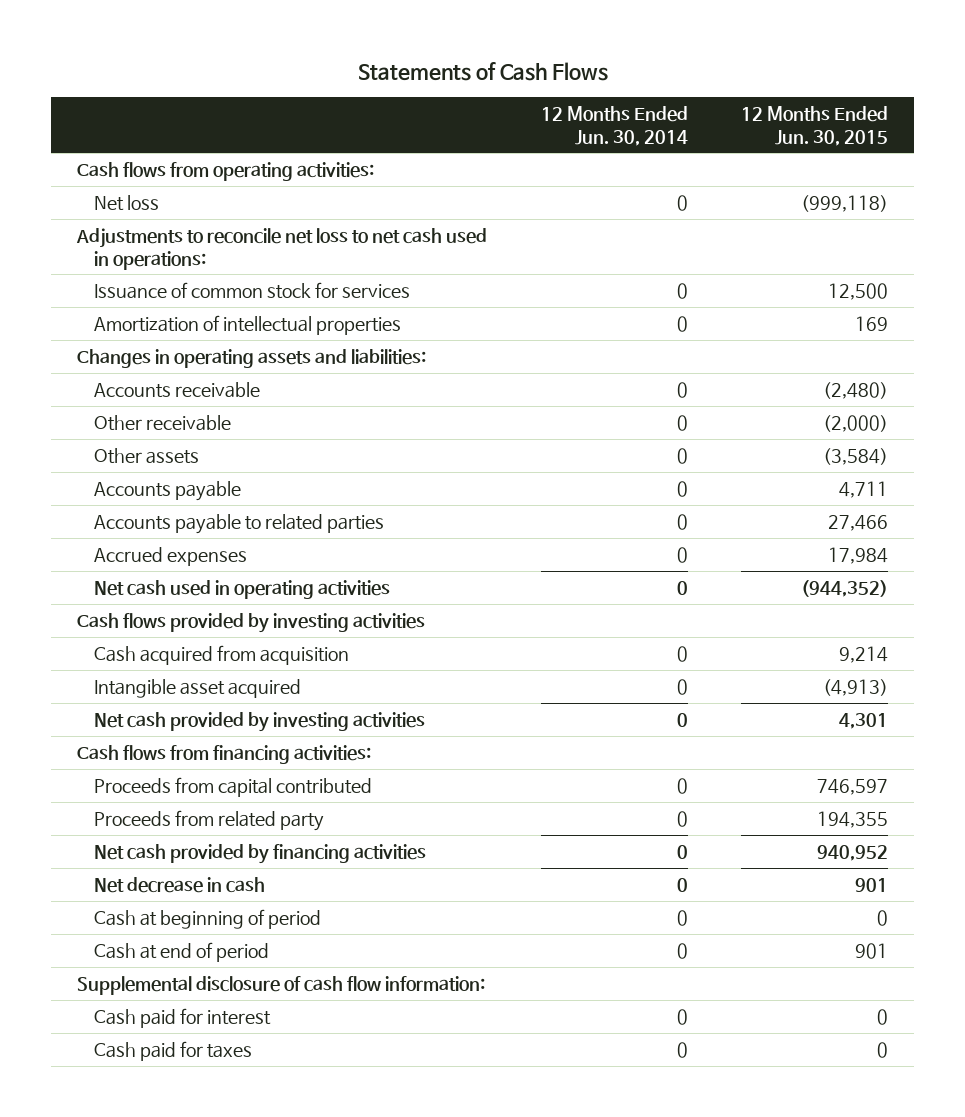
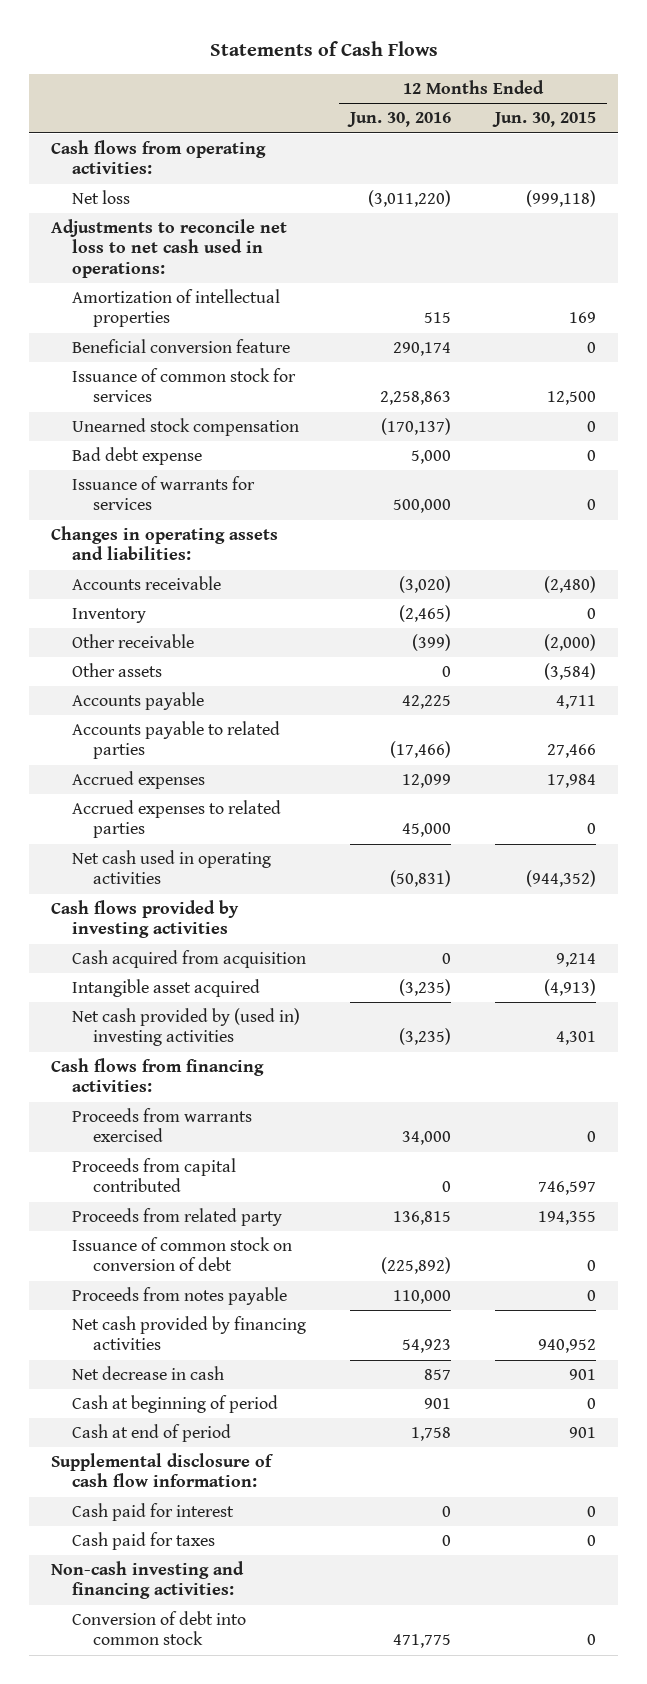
- | 12 Months Ended Jun. 30, 2014 | 12 Months Ended Jun. 30, 2015
+ | 12 Months Ended Jun. 30, 2016 | 12 Months Ended Jun. 30, 2015
+ Beneficial conversion feature | 290,174 | 0
moved down: Issuance of common stock for services | 2,258,863 | 12,500
+ Unearned stock compensation | (170,137) | 0
+ Bad debt expense | 5,000 | 0
+ Issuance of warrants for services | 500,000 | 0
+ Inventory | (2,465) | 0
+ Accrued expenses to related parties | 45,000 | 0
- Net cash provided by investing activities | 0 | 4,301
+ Net cash provided by (used in) investing activities | (3,235) | 4,301
+ Proceeds from warrants exercised | 34,000 | 0
+ Issuance of common stock on conversion of debt | (225,892) | 0
+ Proceeds from notes payable | 110,000 | 0
+ Non-cash investing and financing activities:
+ Conversion of debt into common stock | 471,775 | 0

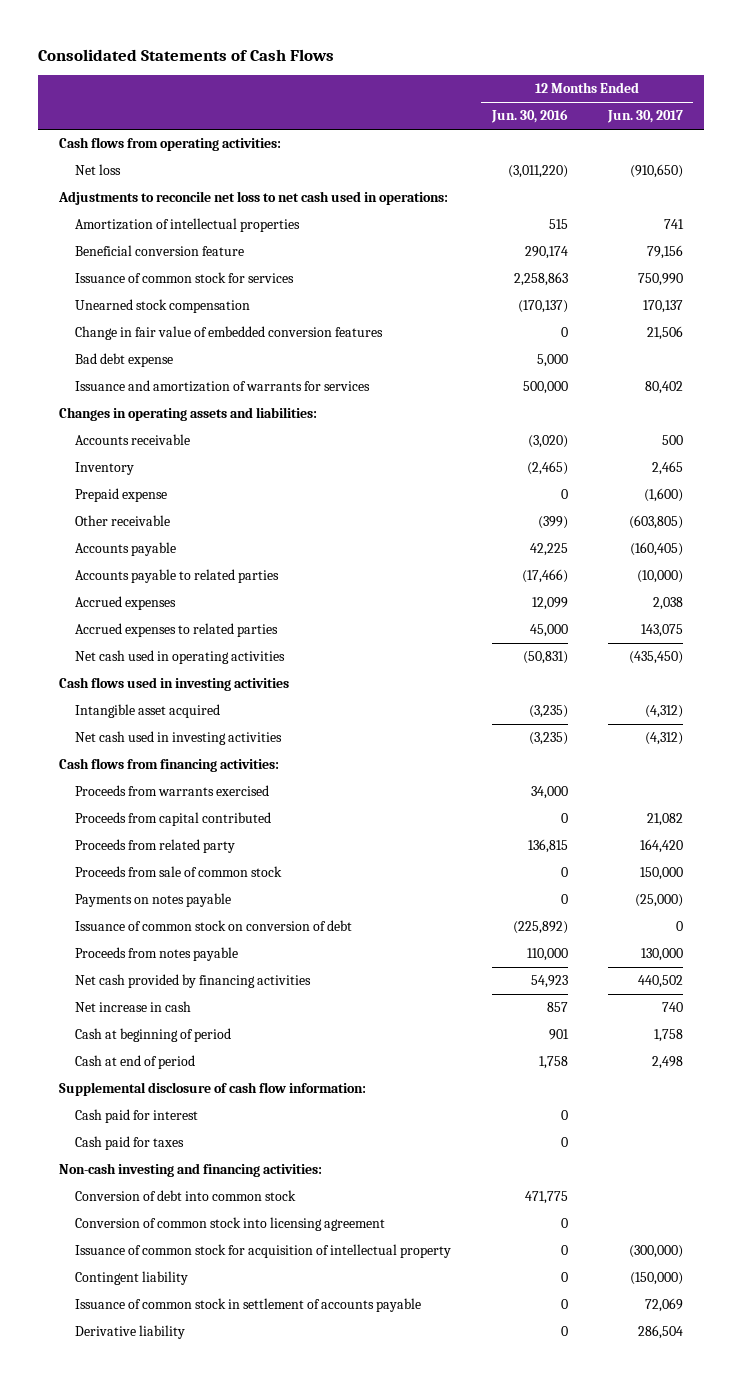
- Statements of Cash Flows
+ Consolidated Statements of Cash Flows
- | 12 Months Ended Jun. 30, 2016 | 12 Months Ended Jun. 30, 2015
+ | 12 Months Ended Jun. 30, 2016 | 12 Months Ended Jun. 30, 2017
+ Change in fair value of embedded conversion features | 0 | 21,506
- Issuance of warrants for services | 500,000 | 0
+ Issuance and amortization of warrants for services | 500,000 | 80,402
+ Prepaid expense | 0 | (1,600)
- Other assets | 0 | (3,584)
- Cash flows provided by investing activities
- Cash acquired from acquisition | 0 | 9,214
+ Cash flows used in investing activities
- Net cash provided by (used in) investing activities | (3,235) | 4,301
+ Net cash used in investing activities | (3,235) | (4,312)
+ Proceeds from sale of common stock | 0 | 150,000
+ Payments on notes payable | 0 | (25,000)
- Net decrease in cash | 857 | 901
+ Net increase in cash | 857 | 740
+ Conversion of common stock into licensing agreement | 0 |
+ Issuance of common stock for acquisition of intellectual property | 0 | (300,000)
+ Contingent liability | 0 | (150,000)
+ Issuance of common stock in settlement of accounts payable | 0 | 72,069
+ Derivative liability | 0 | 286,504

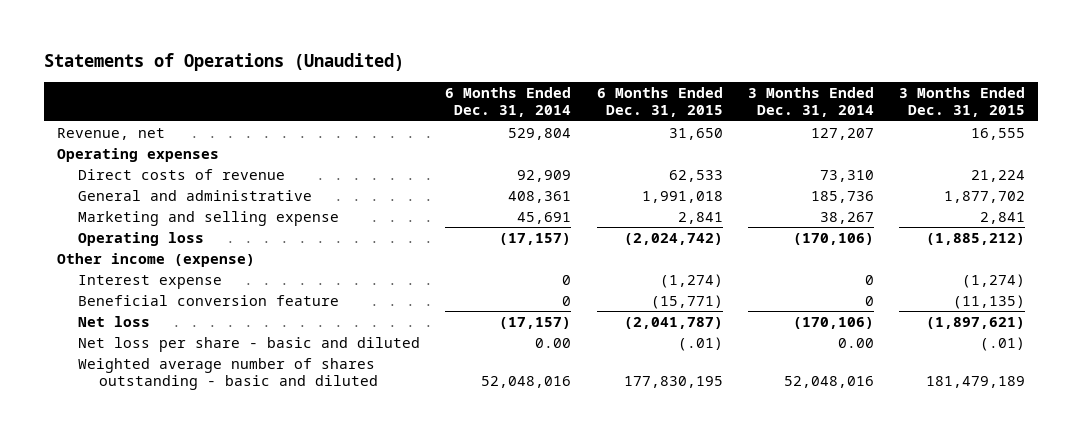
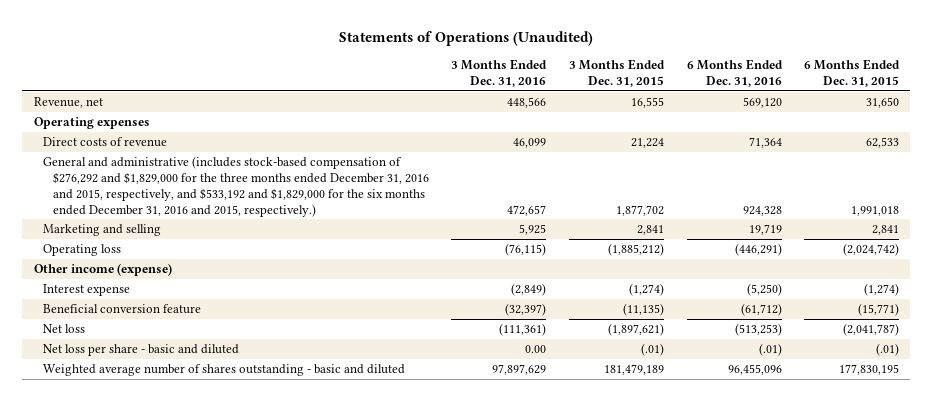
- | 6 Months Ended Dec. 31, 2014 | 6 Months Ended Dec. 31, 2015 | 3 Months Ended Dec. 31, 2014 | 3 Months Ended Dec. 31, 2015
+ | 3 Months Ended Dec. 31, 2016 | 3 Months Ended Dec. 31, 2015 | 6 Months Ended Dec. 31, 2016 | 6 Months Ended Dec. 31, 2015
- General and administrative | 408,361 | 1,991,018 | 185,736 | 1,877,702
- Marketing and selling expense | 45,691 | 2,841 | 38,267 | 2,841
+ General and administrative (includes stock-based compensation of $276,292 and $1,829,000 for the three months ended December 31, 2016 and 2015, respectively, and $533,192 and $1,829,000 for the six months ended December 31, 2016 and 2015, respectively.) | 472,657 | 1,877,702 | 924,328 | 1,991,018
+ Marketing and selling | 5,925 | 2,841 | 19,719 | 2,841

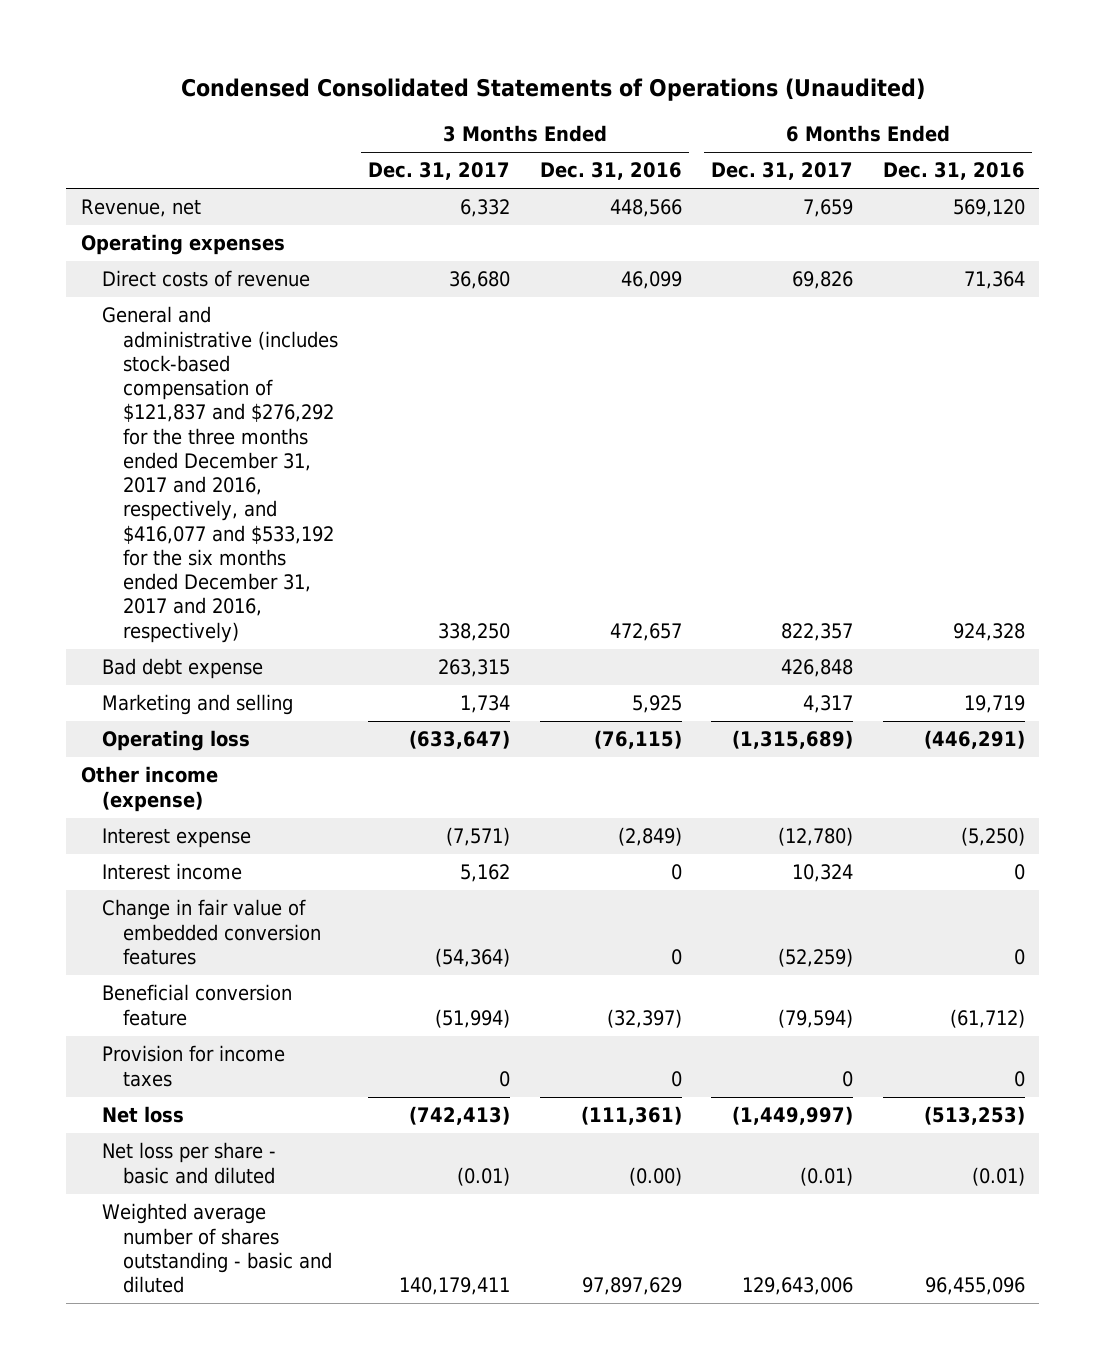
- Statements of Operations (Unaudited)
+ Condensed Consolidated Statements of Operations (Unaudited)
- | 3 Months Ended Dec. 31, 2016 | 3 Months Ended Dec. 31, 2015 | 6 Months Ended Dec. 31, 2016 | 6 Months Ended Dec. 31, 2015
+ | 3 Months Ended Dec. 31, 2017 | 3 Months Ended Dec. 31, 2016 | 6 Months Ended Dec. 31, 2017 | 6 Months Ended Dec. 31, 2016
- General and administrative (includes stock-based compensation of $276,292 and $1,829,000 for the three months ended December 31, 2016 and 2015, respectively, and $533,192 and $1,829,000 for the six months ended December 31, 2016 and 2015, respectively.) | 472,657 | 1,877,702 | 924,328 | 1,991,018
+ General and administrative (includes stock-based compensation of $121,837 and $276,292 for the three months ended December 31, 2017 and 2016, respectively, and $416,077 and $533,192 for the six months ended December 31, 2017 and 2016, respectively) | 338,250 | 472,657 | 822,357 | 924,328
+ Bad debt expense | 263,315 | | 426,848 |
+ Interest income | 5,162 | 0 | 10,324 | 0
+ Change in fair value of embedded conversion features | (54,364) | 0 | (52,259) | 0
+ Provision for income taxes | 0 | 0 | 0 | 0
- Net loss per share - basic and diluted | 0.00 | (.01) | (.01) | (.01)
+ Net loss per share - basic and diluted | (0.01) | (0.00) | (0.01) | (0.01)

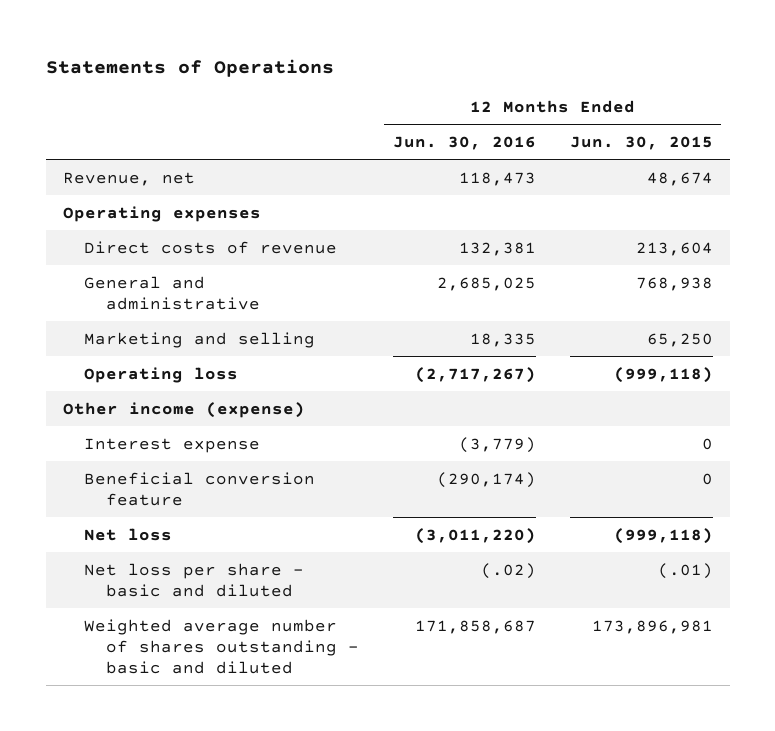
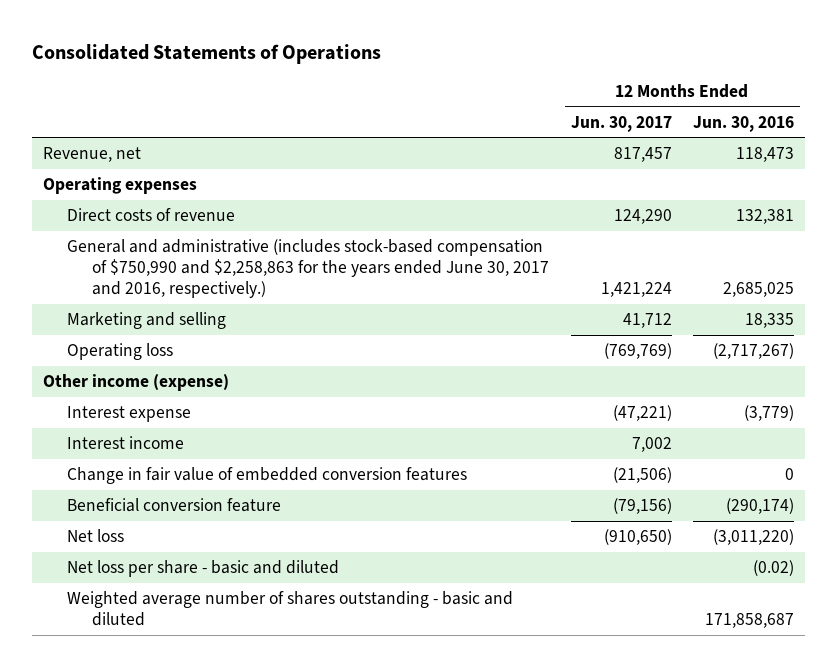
- Statements of Operations
+ Consolidated Statements of Operations
- | 12 Months Ended Jun. 30, 2016 | 12 Months Ended Jun. 30, 2015
+ | 12 Months Ended Jun. 30, 2017 | 12 Months Ended Jun. 30, 2016
- General and administrative | 2,685,025 | 768,938
+ General and administrative (includes stock-based compensation of $750,990 and $2,258,863 for the years ended June 30, 2017 and 2016, respectively.) | 1,421,224 | 2,685,025
+ Interest income | 7,002 |
+ Change in fair value of embedded conversion features | (21,506) | 0
- Net loss per share - basic and diluted | (.02) | (.01)
+ Net loss per share - basic and diluted | | (0.02)

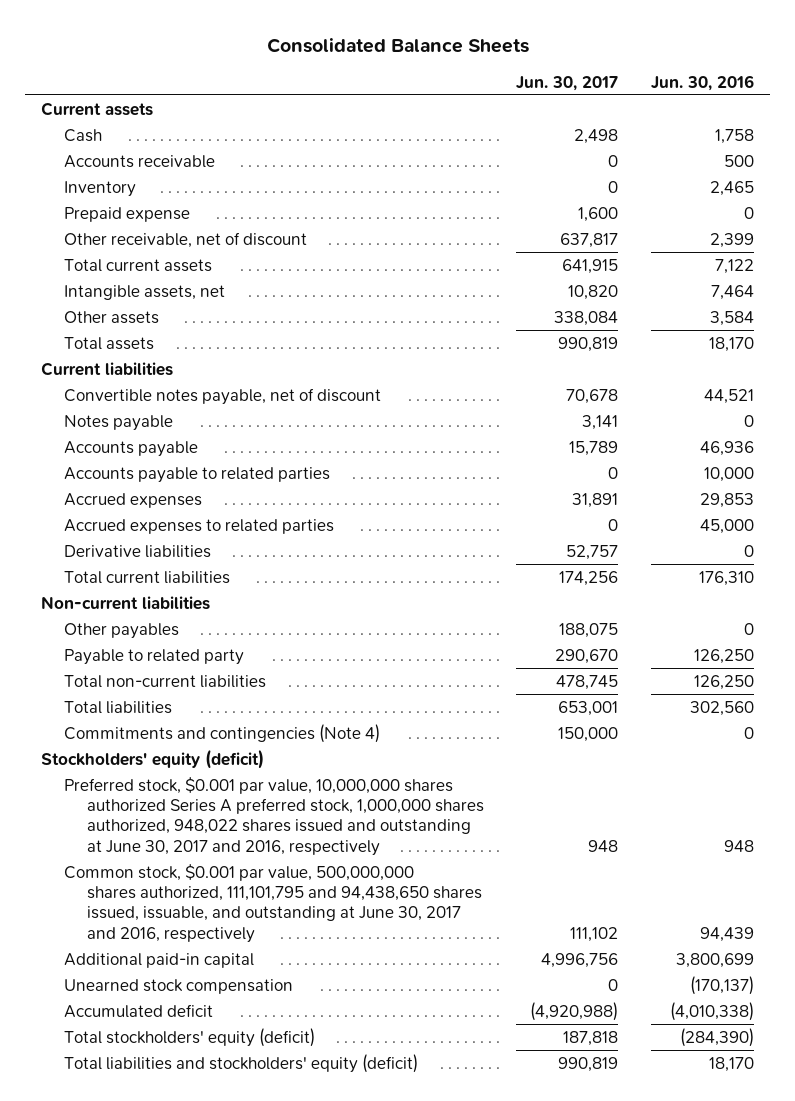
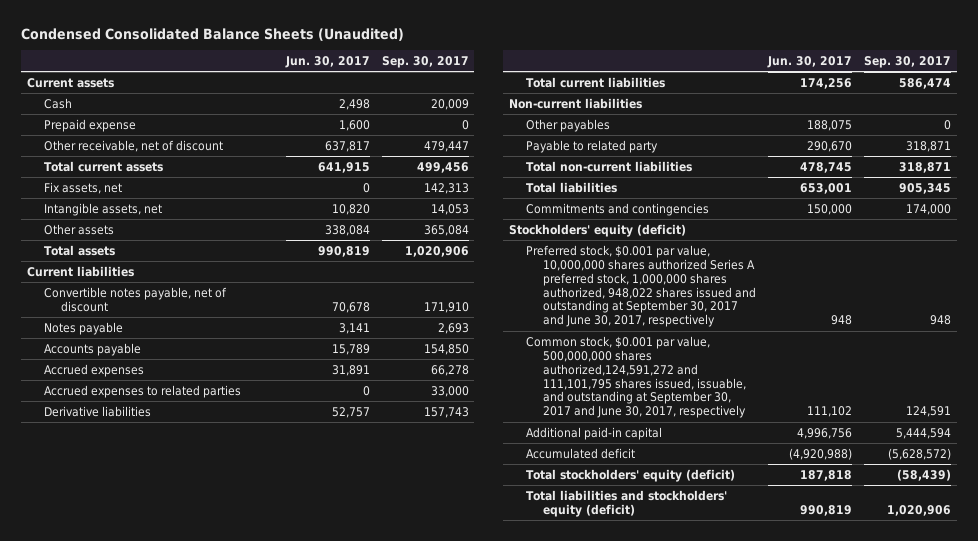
- Consolidated Balance Sheets
+ Condensed Consolidated Balance Sheets (Unaudited)
- | Jun. 30, 2017 | Jun. 30, 2016
+ | Jun. 30, 2017 | Sep. 30, 2017
- Accounts receivable | 0 | 500
- Inventory | 0 | 2,465
+ Fix assets, net | 0 | 142,313
- Accounts payable to related parties | 0 | 10,000
- Commitments and contingencies (Note 4) | 150,000 | 0
+ Commitments and contingencies | 150,000 | 174,000
- Preferred stock, $0.001 par value, 10,000,000 shares authorized Series A preferred stock, 1,000,000 shares authorized, 948,022 shares issued and outstanding at June 30, 2017 and 2016, respectively | 948 | 948
- Common stock, $0.001 par value, 500,000,000 shares authorized, 111,101,795 and 94,438,650 shares issued, issuable, and outstanding at June 30, 2017 and 2016, respectively | 111,102 | 94,439
+ Preferred stock, $0.001 par value, 10,000,000 shares authorized Series A preferred stock, 1,000,000 shares authorized, 948,022 shares issued and outstanding at September 30, 2017 and June 30, 2017, respectively | 948 | 948
+ Common stock, $0.001 par value, 500,000,000 shares authorized,124,591,272 and 111,101,795 shares issued, issuable, and outstanding at September 30, 2017 and June 30, 2017, respectively | 111,102 | 124,591
- Unearned stock compensation | 0 | (170,137)

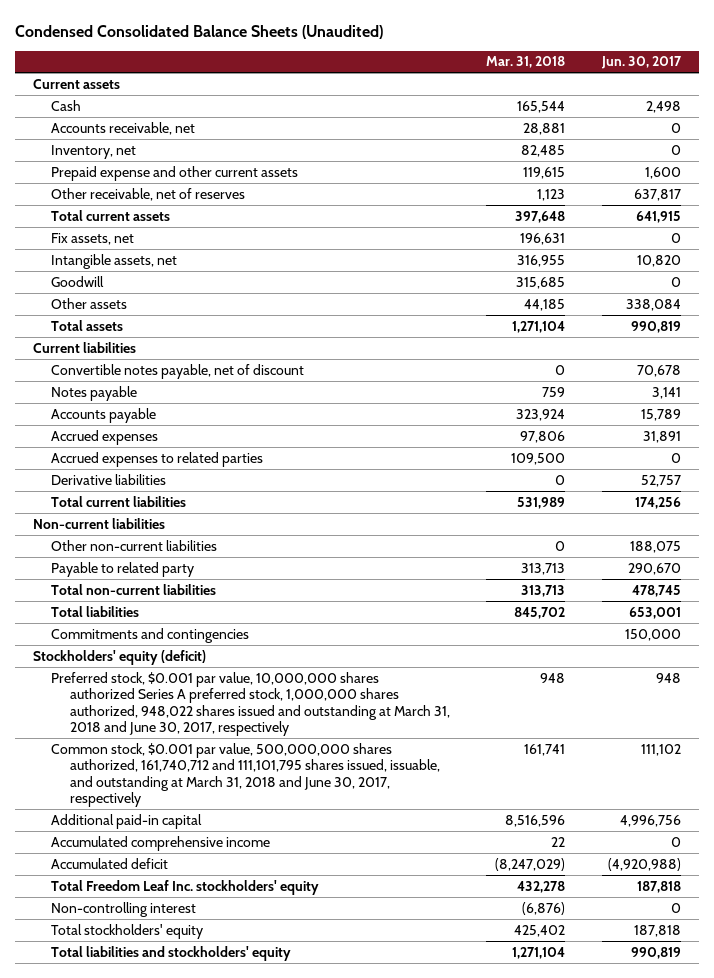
- | Jun. 30, 2017 | Sep. 30, 2017
+ | Mar. 31, 2018 | Jun. 30, 2017
- Prepaid expense | 1,600 | 0
- Other receivable, net of discount | 637,817 | 479,447
+ Accounts receivable, net | 28,881 | 0
+ Inventory, net | 82,485 | 0
+ Prepaid expense and other current assets | 119,615 | 1,600
+ Other receivable, net of reserves | 1,123 | 637,817
+ Goodwill | 315,685 | 0
- Other payables | 188,075 | 0
+ Other non-current liabilities | 0 | 188,075
- Preferred stock, $0.001 par value, 10,000,000 shares authorized Series A preferred stock, 1,000,000 shares authorized, 948,022 shares issued and outstanding at September 30, 2017 and June 30, 2017, respectively | 948 | 948
- Common stock, $0.001 par value, 500,000,000 shares authorized,124,591,272 and 111,101,795 shares issued, issuable, and outstanding at September 30, 2017 and June 30, 2017, respectively | 111,102 | 124,591
+ Preferred stock, $0.001 par value, 10,000,000 shares authorized Series A preferred stock, 1,000,000 shares authorized, 948,022 shares issued and outstanding at March 31, 2018 and June 30, 2017, respectively | 948 | 948
+ Common stock, $0.001 par value, 500,000,000 shares authorized, 161,740,712 and 111,101,795 shares issued, issuable, and outstanding at March 31, 2018 and June 30, 2017, respectively | 161,741 | 111,102
+ Accumulated comprehensive income | 22 | 0
- Total stockholders' equity (deficit) | 187,818 | (58,439)
- Total liabilities and stockholders' equity (deficit) | 990,819 | 1,020,906
+ Total Freedom Leaf Inc. stockholders' equity | 432,278 | 187,818
+ Non-controlling interest | (6,876) | 0
+ Total stockholders' equity | 425,402 | 187,818
+ Total liabilities and stockholders' equity | 1,271,104 | 990,819

